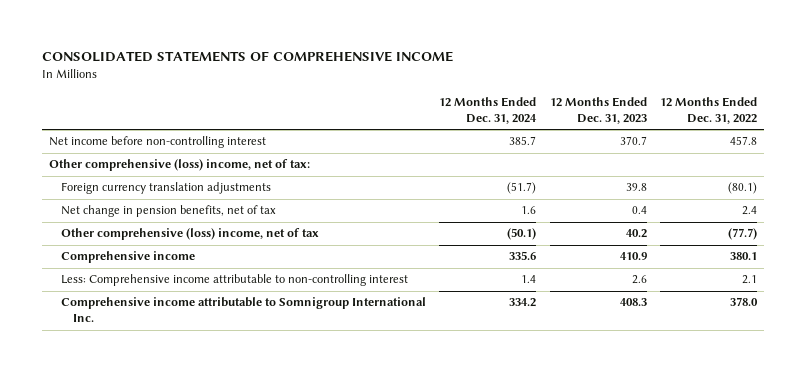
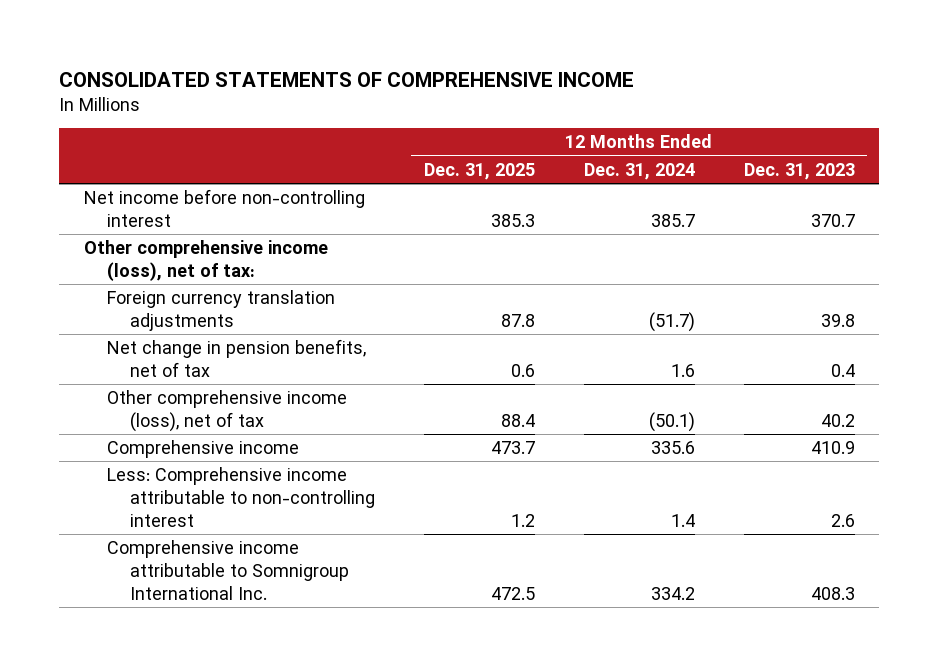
- | 12 Months Ended Dec. 31, 2024 | 12 Months Ended Dec. 31, 2023 | 12 Months Ended Dec. 31, 2022
+ | 12 Months Ended Dec. 31, 2025 | 12 Months Ended Dec. 31, 2024 | 12 Months Ended Dec. 31, 2023
- Other comprehensive (loss) income, net of tax:
+ Other comprehensive income (loss), net of tax:
- Other comprehensive (loss) income, net of tax | (50.1) | 40.2 | (77.7)
+ Other comprehensive income (loss), net of tax | 88.4 | (50.1) | 40.2

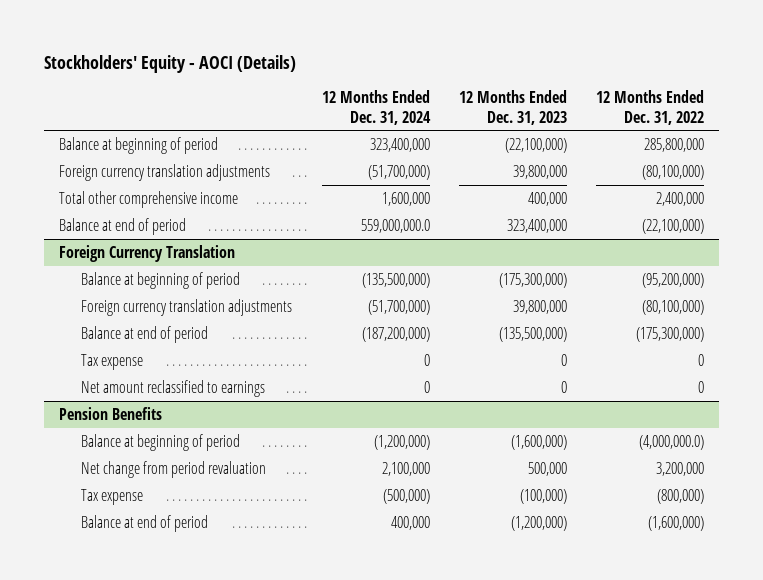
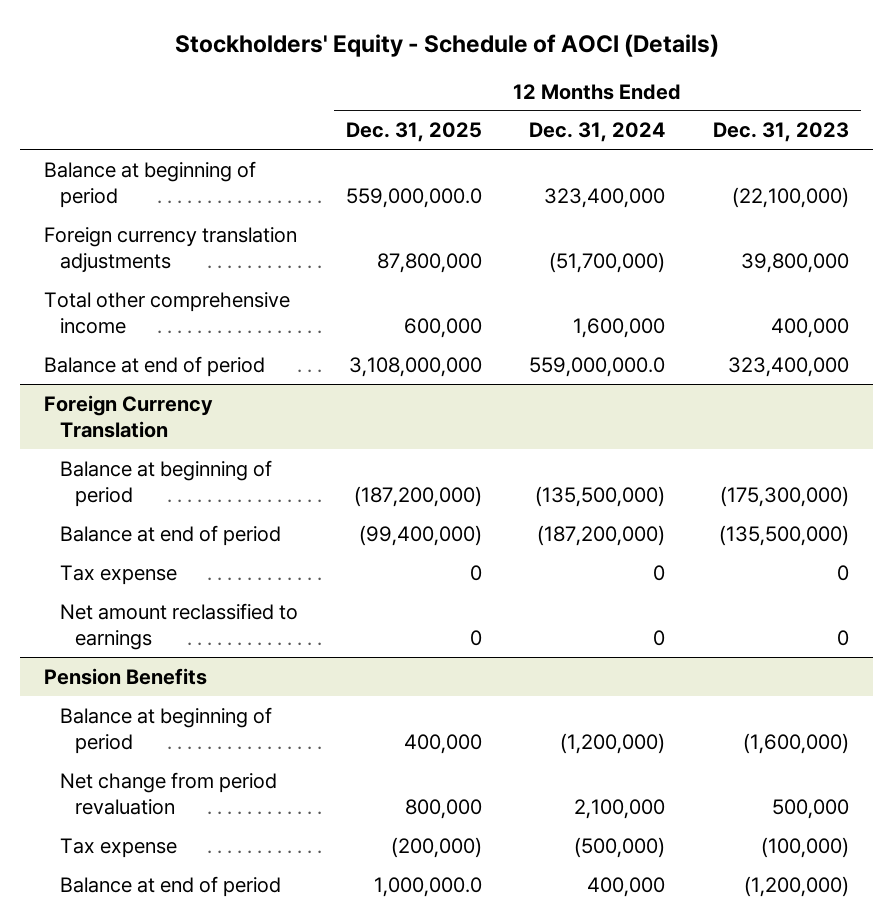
- Stockholders' Equity - AOCI (Details)
+ Stockholders' Equity - Schedule of AOCI (Details)
- | 12 Months Ended Dec. 31, 2024 | 12 Months Ended Dec. 31, 2023 | 12 Months Ended Dec. 31, 2022
+ | 12 Months Ended Dec. 31, 2025 | 12 Months Ended Dec. 31, 2024 | 12 Months Ended Dec. 31, 2023
@ Foreign Currency Translation
- Foreign currency translation adjustments | (51,700,000) | 39,800,000 | (80,100,000)

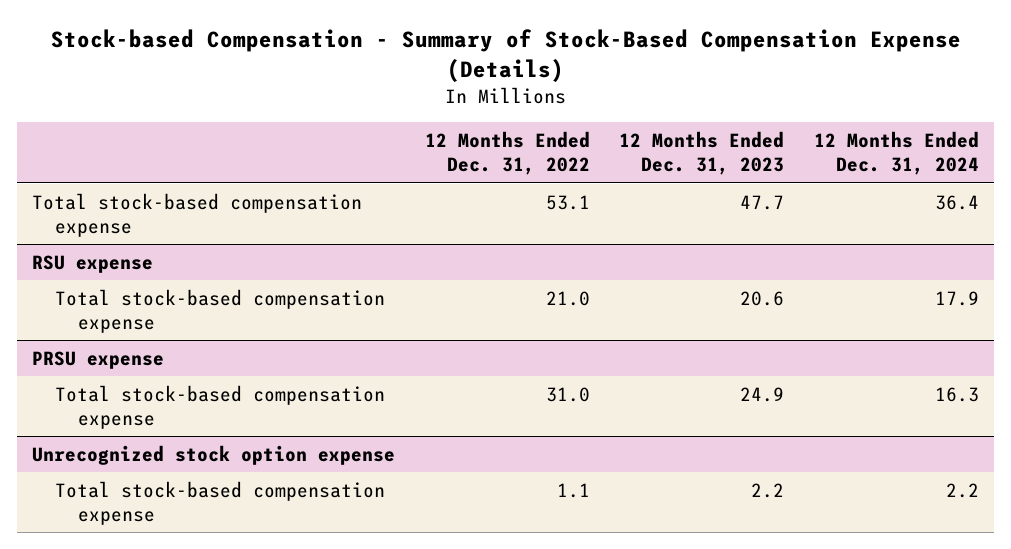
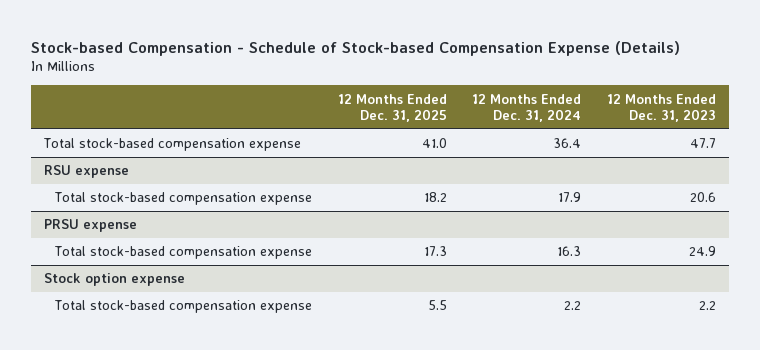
- Stock-based Compensation - Summary of Stock-Based Compensation Expense (Details)
+ Stock-based Compensation - Schedule of Stock-based Compensation Expense (Details)
- | 12 Months Ended Dec. 31, 2022 | 12 Months Ended Dec. 31, 2023 | 12 Months Ended Dec. 31, 2024
+ | 12 Months Ended Dec. 31, 2025 | 12 Months Ended Dec. 31, 2024 | 12 Months Ended Dec. 31, 2023
- Unrecognized stock option expense
+ Stock option expense

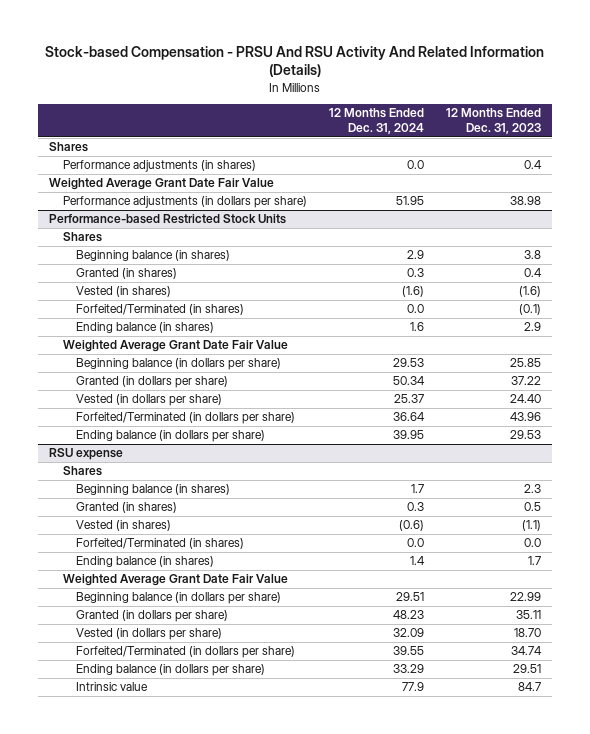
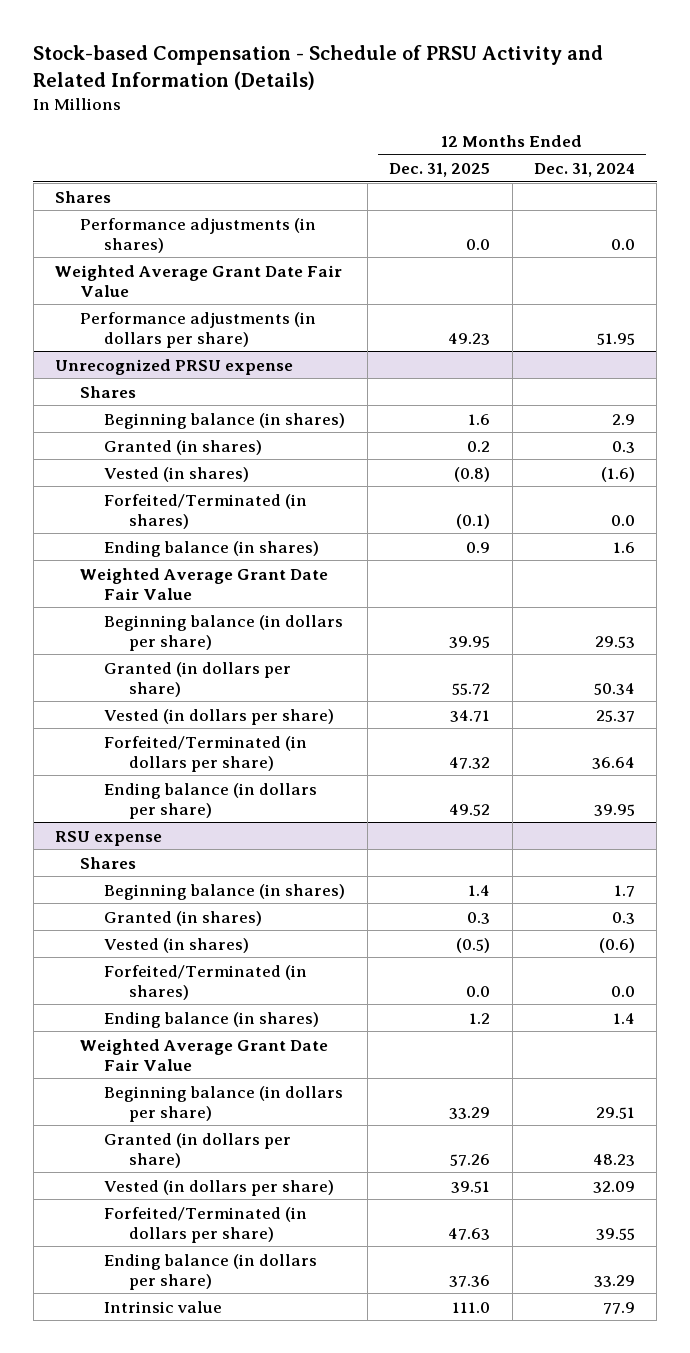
- Stock-based Compensation - PRSU And RSU Activity And Related Information (Details)
+ Stock-based Compensation - Schedule of PRSU Activity and Related Information (Details)
- | 12 Months Ended Dec. 31, 2024 | 12 Months Ended Dec. 31, 2023
+ | 12 Months Ended Dec. 31, 2025 | 12 Months Ended Dec. 31, 2024
- Performance-based Restricted Stock Units
+ Unrecognized PRSU expense

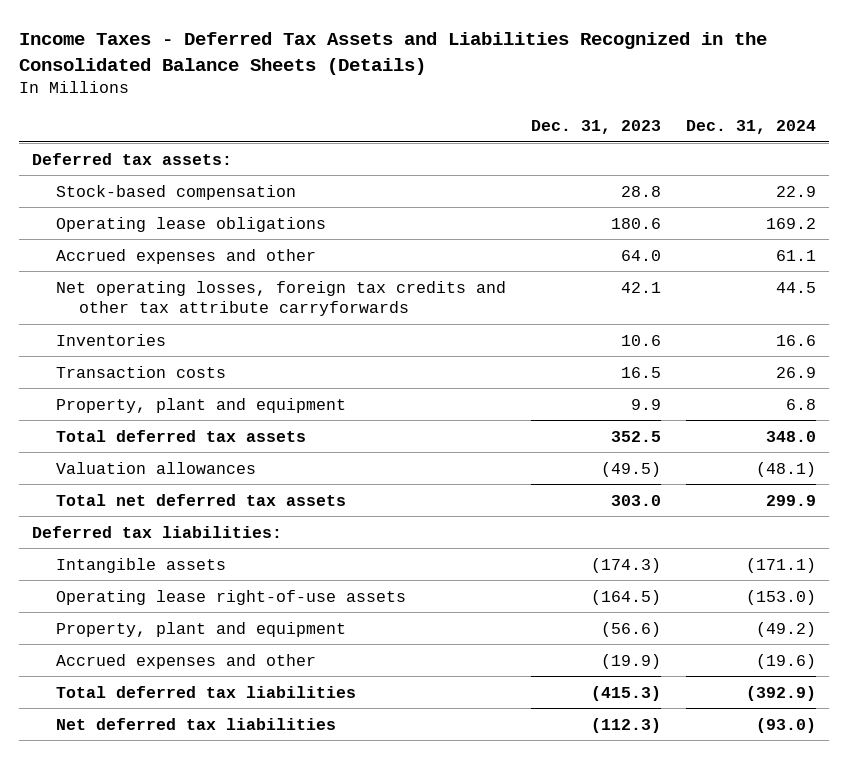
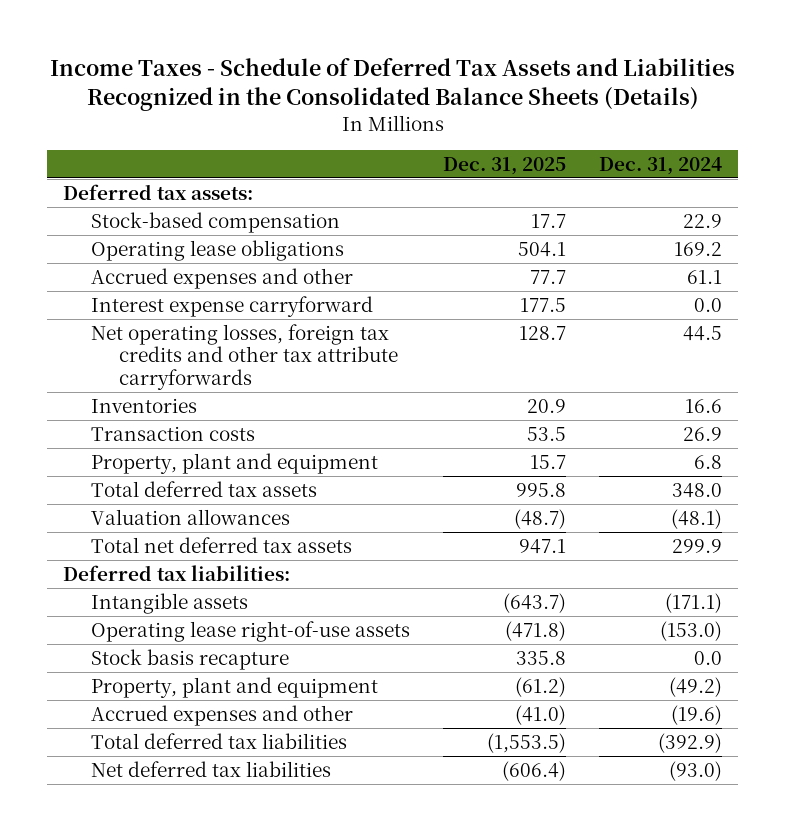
- Income Taxes - Deferred Tax Assets and Liabilities Recognized in the Consolidated Balance Sheets (Details)
+ Income Taxes - Schedule of Deferred Tax Assets and Liabilities Recognized in the Consolidated Balance Sheets (Details)
- | Dec. 31, 2023 | Dec. 31, 2024
+ | Dec. 31, 2025 | Dec. 31, 2024
+ Interest expense carryforward | 177.5 | 0.0
+ Stock basis recapture | 335.8 | 0.0

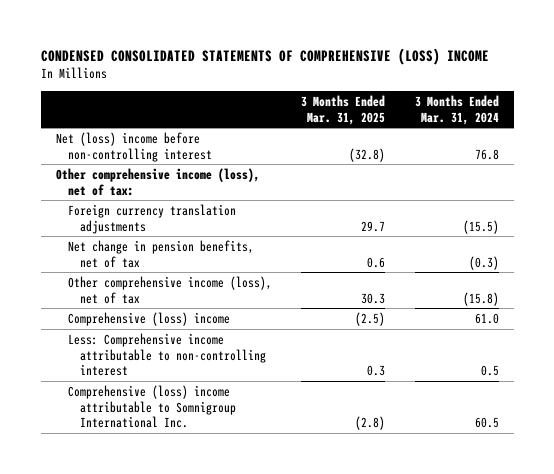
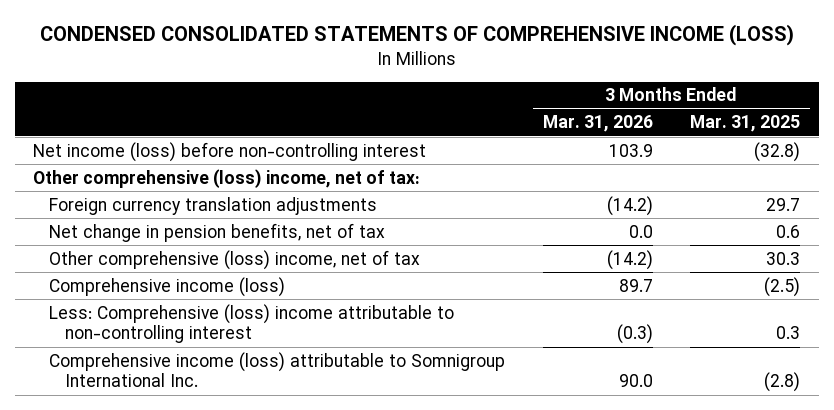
- CONDENSED CONSOLIDATED STATEMENTS OF COMPREHENSIVE (LOSS) INCOME
+ CONDENSED CONSOLIDATED STATEMENTS OF COMPREHENSIVE INCOME (LOSS)
- | 3 Months Ended Mar. 31, 2025 | 3 Months Ended Mar. 31, 2024
+ | 3 Months Ended Mar. 31, 2026 | 3 Months Ended Mar. 31, 2025
- Net (loss) income before non-controlling interest | (32.8) | 76.8
- Other comprehensive income (loss), net of tax:
+ Net income (loss) before non-controlling interest | 103.9 | (32.8)
+ Other comprehensive (loss) income, net of tax:
- Other comprehensive income (loss), net of tax | 30.3 | (15.8)
- Comprehensive (loss) income | (2.5) | 61.0
- Less: Comprehensive income attributable to non-controlling interest | 0.3 | 0.5
- Comprehensive (loss) income attributable to Somnigroup International Inc. | (2.8) | 60.5
+ Other comprehensive (loss) income, net of tax | (14.2) | 30.3
+ Comprehensive income (loss) | 89.7 | (2.5)
+ Less: Comprehensive (loss) income attributable to non-controlling interest | (0.3) | 0.3
+ Comprehensive income (loss) attributable to Somnigroup International Inc. | 90.0 | (2.8)

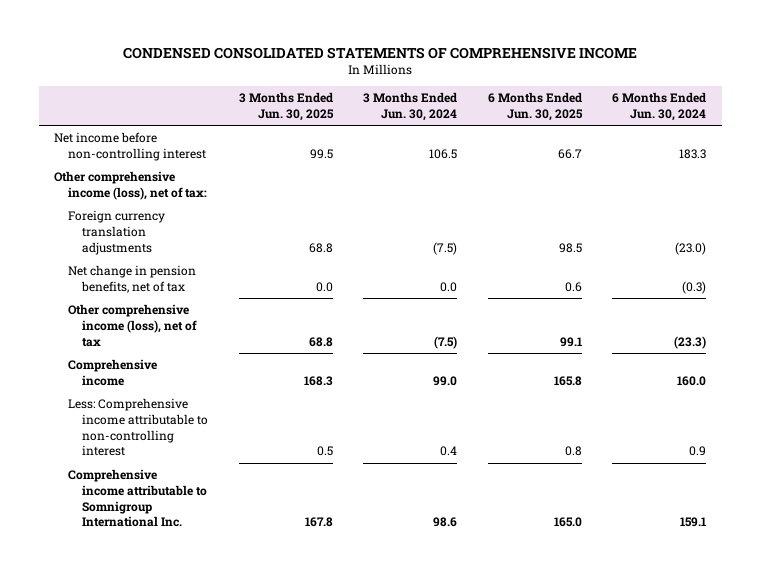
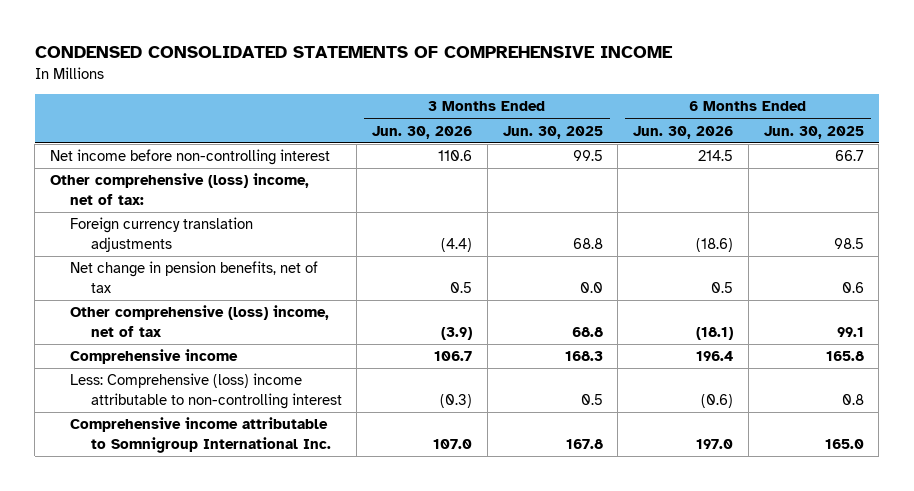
- | 3 Months Ended Jun. 30, 2025 | 3 Months Ended Jun. 30, 2024 | 6 Months Ended Jun. 30, 2025 | 6 Months Ended Jun. 30, 2024
+ | 3 Months Ended Jun. 30, 2026 | 3 Months Ended Jun. 30, 2025 | 6 Months Ended Jun. 30, 2026 | 6 Months Ended Jun. 30, 2025
- Other comprehensive income (loss), net of tax:
+ Other comprehensive (loss) income, net of tax:
- Other comprehensive income (loss), net of tax | 68.8 | (7.5) | 99.1 | (23.3)
+ Other comprehensive (loss) income, net of tax | (3.9) | 68.8 | (18.1) | 99.1
- Less: Comprehensive income attributable to non-controlling interest | 0.5 | 0.4 | 0.8 | 0.9
+ Less: Comprehensive (loss) income attributable to non-controlling interest | (0.3) | 0.5 | (0.6) | 0.8

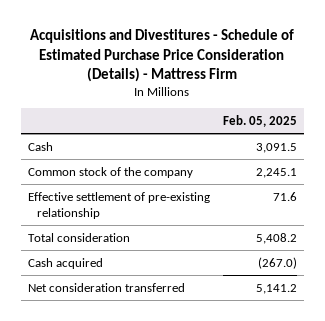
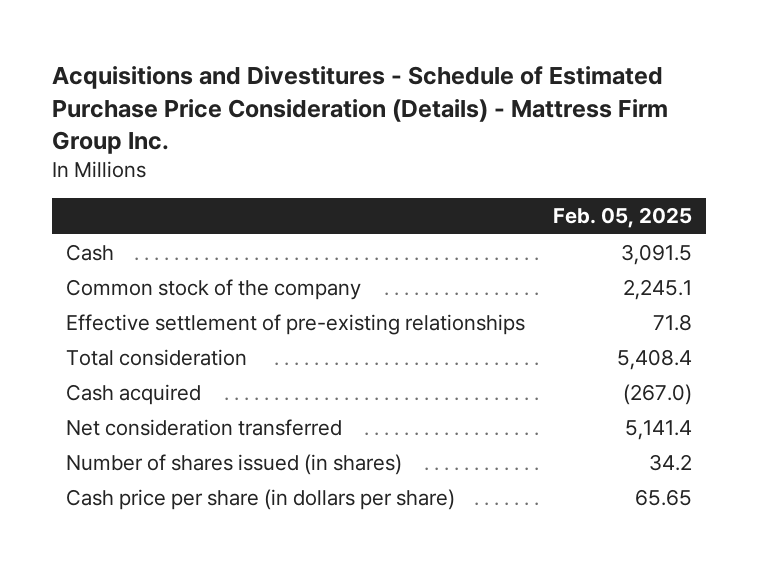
- Acquisitions and Divestitures - Schedule of Estimated Purchase Price Consideration (Details) - Mattress Firm
+ Acquisitions and Divestitures - Schedule of Estimated Purchase Price Consideration (Details) - Mattress Firm Group Inc.
- Effective settlement of pre-existing relationship | 71.6
- Total consideration | 5,408.2
+ Effective settlement of pre-existing relationships | 71.8
+ Total consideration | 5,408.4
- Net consideration transferred | 5,141.2
+ Net consideration transferred | 5,141.4
+ Number of shares issued (in shares) | 34.2
+ Cash price per share (in dollars per share) | 65.65

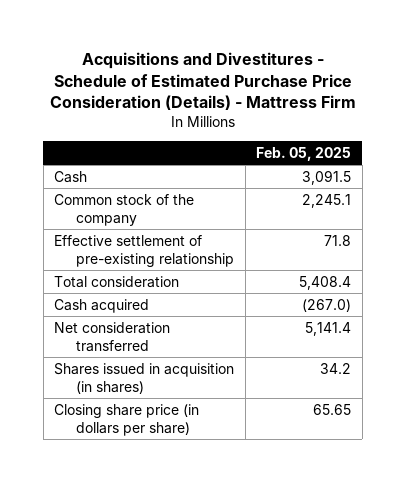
- Acquisitions and Divestitures - Schedule of Estimated Purchase Price Consideration (Details) - Mattress Firm Group Inc.
+ Acquisitions and Divestitures - Schedule of Estimated Purchase Price Consideration (Details) - Mattress Firm
- Effective settlement of pre-existing relationships | 71.8
+ Effective settlement of pre-existing relationship | 71.8
- Number of shares issued (in shares) | 34.2
- Cash price per share (in dollars per share) | 65.65
+ Shares issued in acquisition (in shares) | 34.2
+ Closing share price (in dollars per share) | 65.65

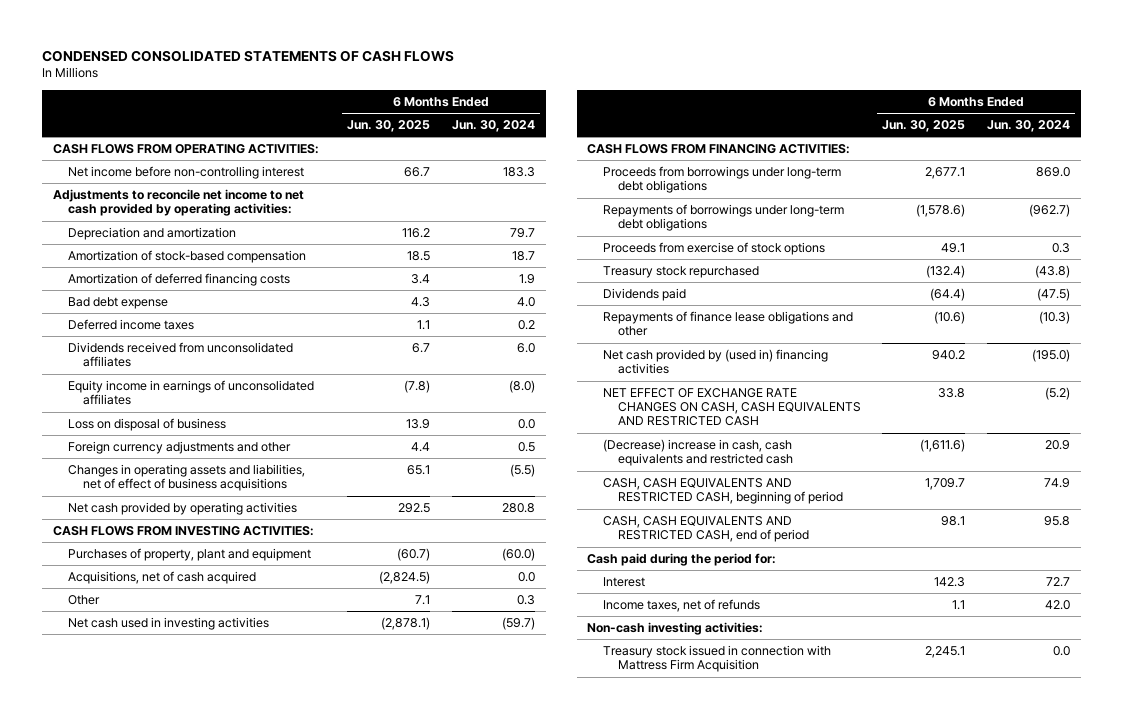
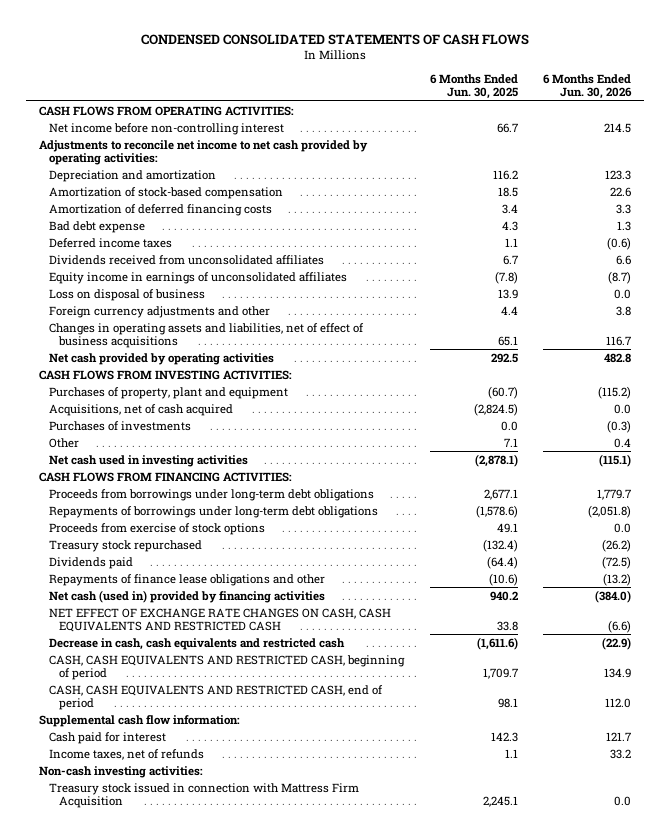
- | 6 Months Ended Jun. 30, 2025 | 6 Months Ended Jun. 30, 2024
+ | 6 Months Ended Jun. 30, 2025 | 6 Months Ended Jun. 30, 2026
+ Purchases of investments | 0.0 | (0.3)
- Net cash provided by (used in) financing activities | 940.2 | (195.0)
+ Net cash (used in) provided by financing activities | 940.2 | (384.0)
- (Decrease) increase in cash, cash equivalents and restricted cash | (1,611.6) | 20.9
+ Decrease in cash, cash equivalents and restricted cash | (1,611.6) | (22.9)
- Cash paid during the period for:
- Interest | 142.3 | 72.7
+ Supplemental cash flow information:
+ Cash paid for interest | 142.3 | 121.7

